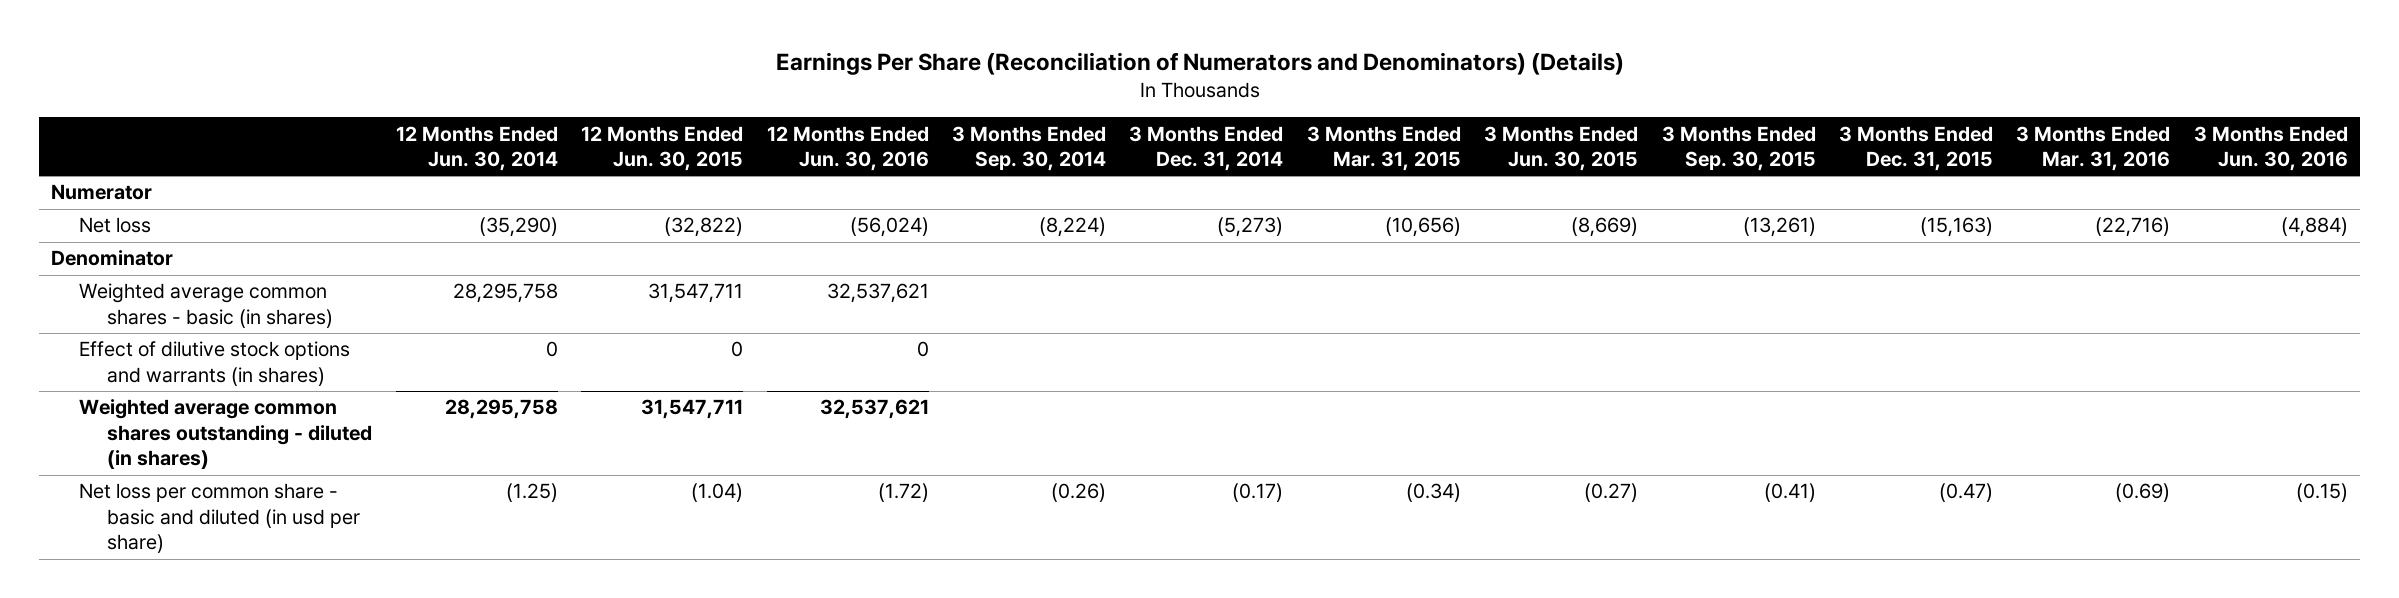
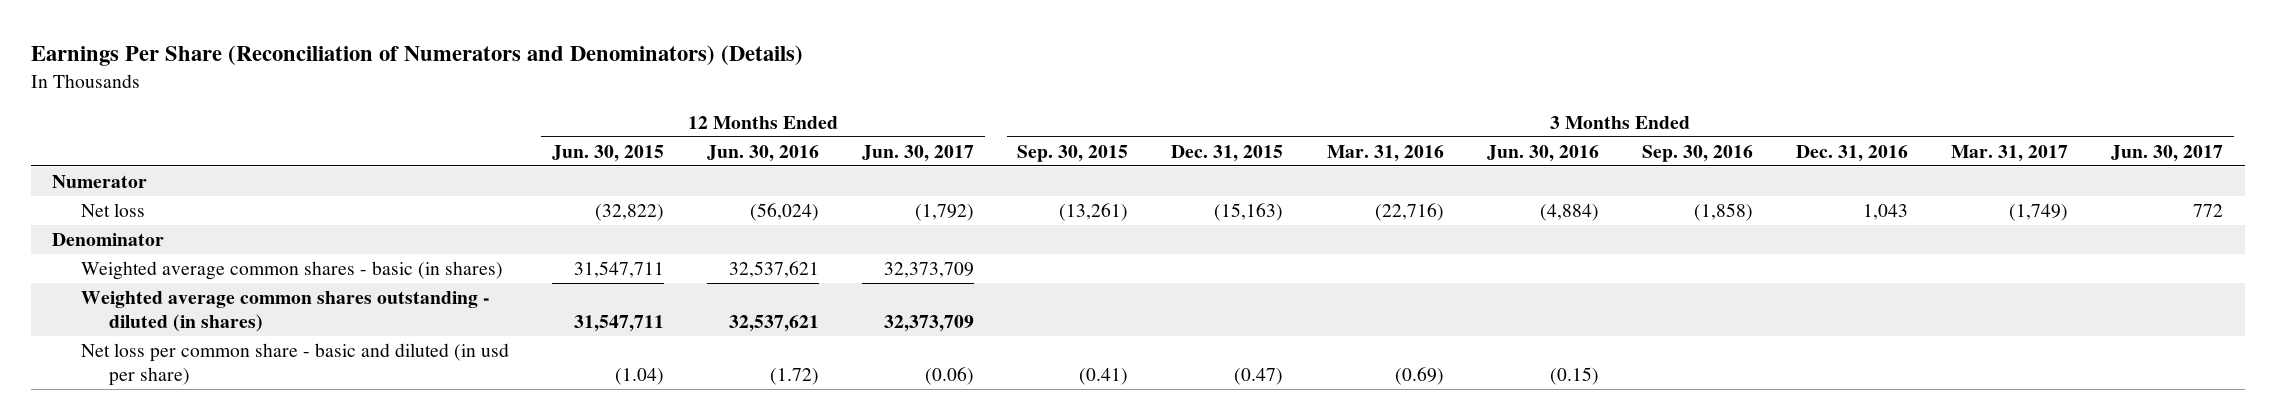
- | 12 Months Ended Jun. 30, 2014 | 12 Months Ended Jun. 30, 2015 | 12 Months Ended Jun. 30, 2016 | 3 Months Ended Sep. 30, 2014 | 3 Months Ended Dec. 31, 2014 | 3 Months Ended Mar. 31, 2015 | 3 Months Ended Jun. 30, 2015 | 3 Months Ended Sep. 30, 2015 | 3 Months Ended Dec. 31, 2015 | 3 Months Ended Mar. 31, 2016 | 3 Months Ended Jun. 30, 2016
+ | 12 Months Ended Jun. 30, 2015 | 12 Months Ended Jun. 30, 2016 | 12 Months Ended Jun. 30, 2017 | 3 Months Ended Sep. 30, 2015 | 3 Months Ended Dec. 31, 2015 | 3 Months Ended Mar. 31, 2016 | 3 Months Ended Jun. 30, 2016 | 3 Months Ended Sep. 30, 2016 | 3 Months Ended Dec. 31, 2016 | 3 Months Ended Mar. 31, 2017 | 3 Months Ended Jun. 30, 2017
- Effect of dilutive stock options and warrants (in shares) | 0 | 0 | 0 | | | | | | | |

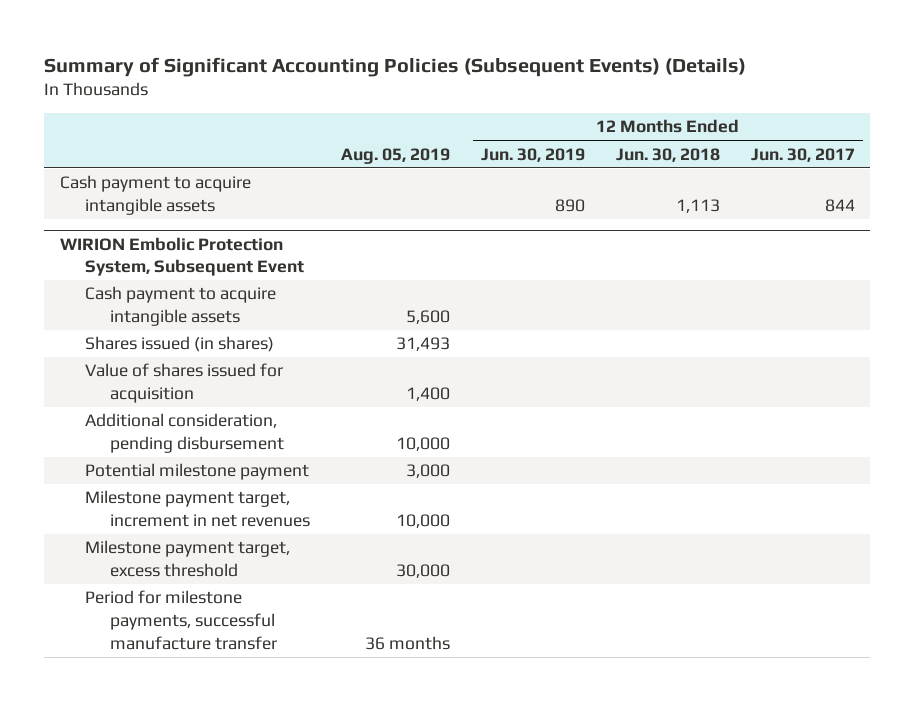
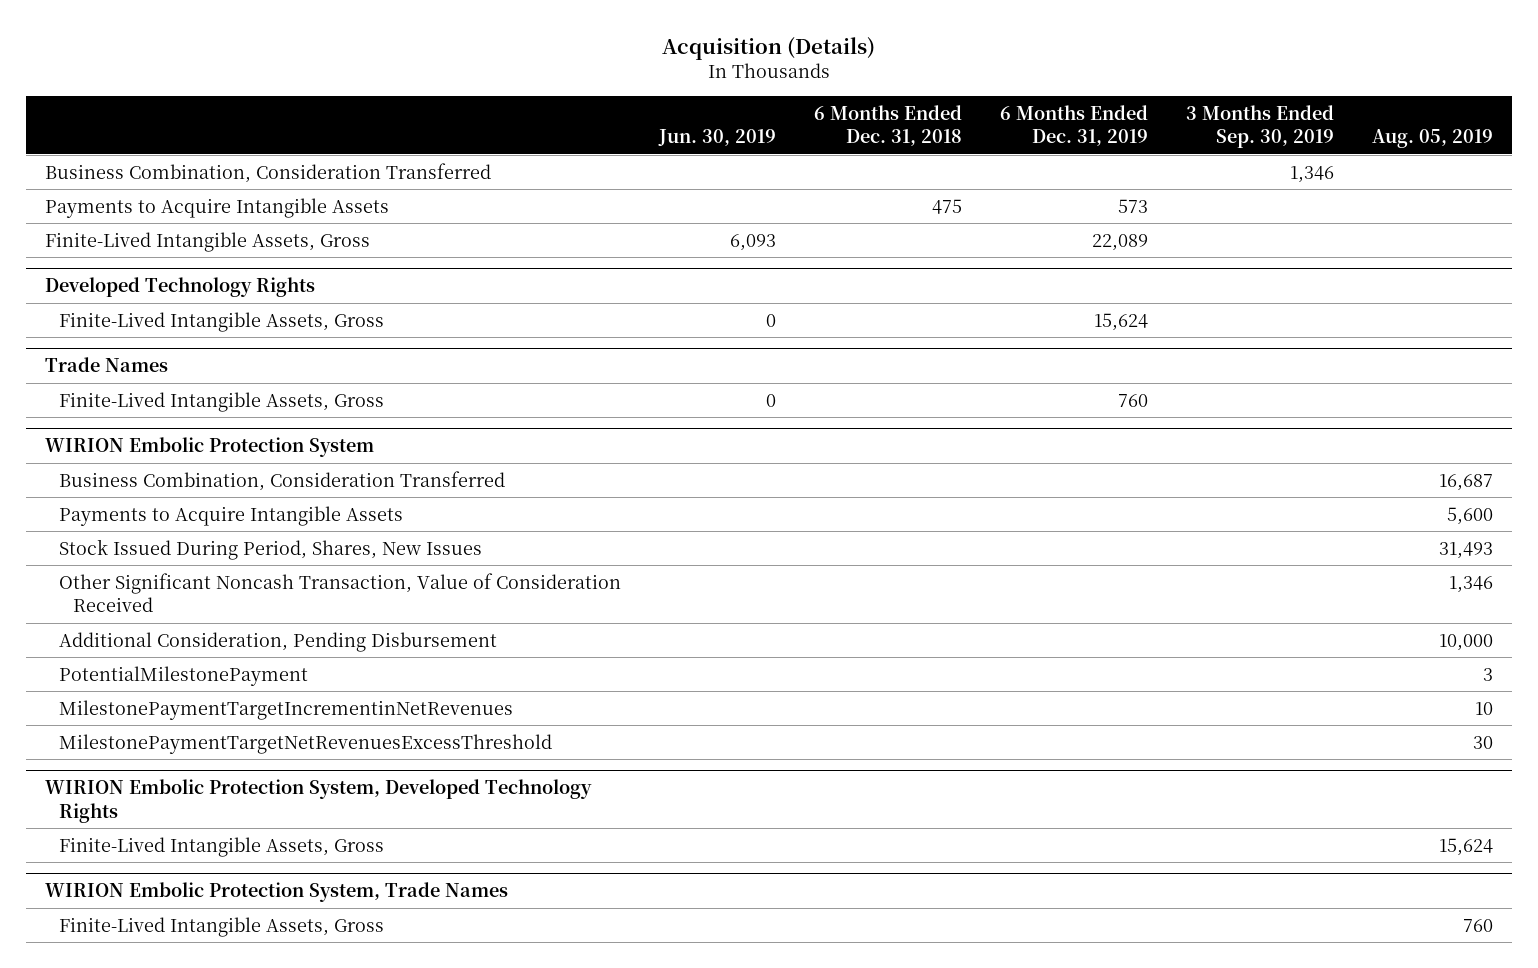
- Summary of Significant Accounting Policies (Subsequent Events) (Details)
+ Acquisition (Details)
- | Aug. 05, 2019 | 12 Months Ended Jun. 30, 2019 | 12 Months Ended Jun. 30, 2018 | 12 Months Ended Jun. 30, 2017
+ | Jun. 30, 2019 | 6 Months Ended Dec. 31, 2018 | 6 Months Ended Dec. 31, 2019 | 3 Months Ended Sep. 30, 2019 | Aug. 05, 2019
- Cash payment to acquire intangible assets | | 890 | 1,113 | 844
- WIRION Embolic Protection System, Subsequent Event
- Cash payment to acquire intangible assets | 5,600 | | |
- Shares issued (in shares) | 31,493 | | |
- Value of shares issued for acquisition | 1,400 | | |
- Additional consideration, pending disbursement | 10,000 | | |
- Potential milestone payment | 3,000 | | |
- Milestone payment target, increment in net revenues | 10,000 | | |
- Milestone payment target, excess threshold | 30,000 | | |
- Period for milestone payments, successful manufacture transfer | 36 months | | |
+ Business Combination, Consideration Transferred | | | | 1,346 |
+ Payments to Acquire Intangible Assets | | 475 | 573 | |
+ Finite-Lived Intangible Assets, Gross | 6,093 | | 22,089 | |
+ Developed Technology Rights
+ Finite-Lived Intangible Assets, Gross | 0 | | 15,624 | |
+ Trade Names
+ Finite-Lived Intangible Assets, Gross | 0 | | 760 | |
+ WIRION Embolic Protection System
+ Business Combination, Consideration Transferred | | | | | 16,687
+ Payments to Acquire Intangible Assets | | | | | 5,600
+ Stock Issued During Period, Shares, New Issues | | | | | 31,493
+ Other Significant Noncash Transaction, Value of Consideration Received | | | | | 1,346
+ Additional Consideration, Pending Disbursement | | | | | 10,000
+ PotentialMilestonePayment | | | | | 3
+ MilestonePaymentTargetIncrementinNetRevenues | | | | | 10
+ MilestonePaymentTargetNetRevenuesExcessThreshold | | | | | 30
+ WIRION Embolic Protection System, Developed Technology Rights
+ Finite-Lived Intangible Assets, Gross | | | | | 15,624
+ WIRION Embolic Protection System, Trade Names
+ Finite-Lived Intangible Assets, Gross | | | | | 760

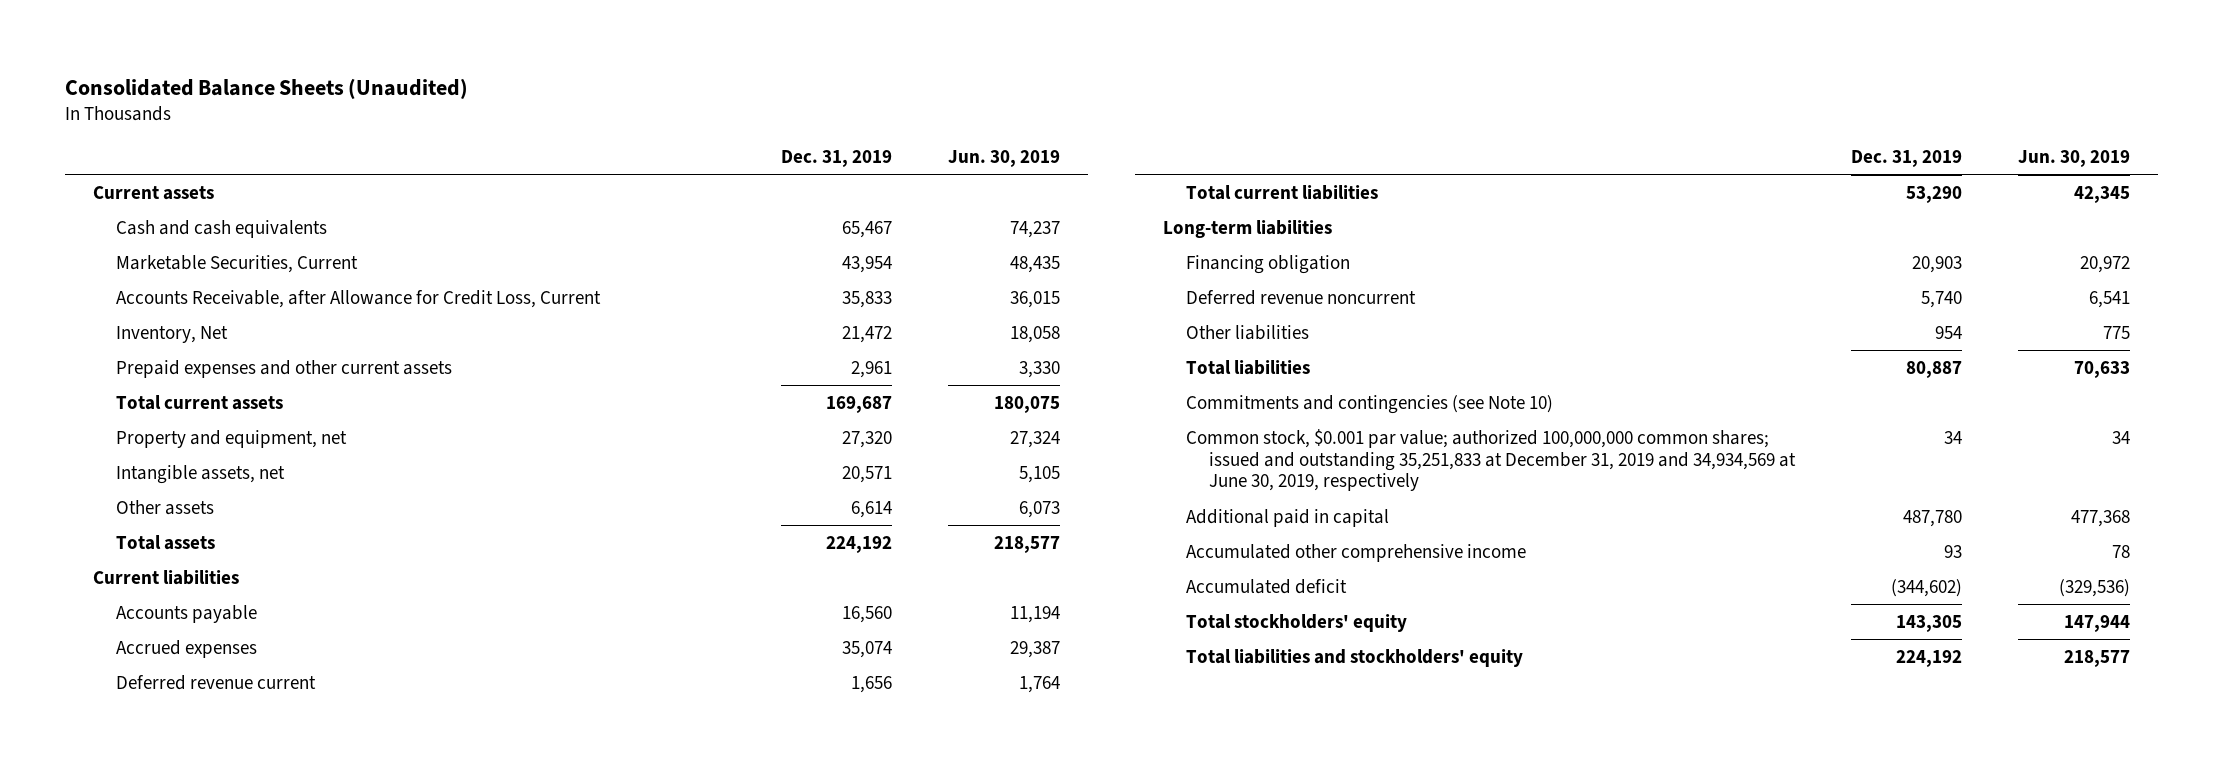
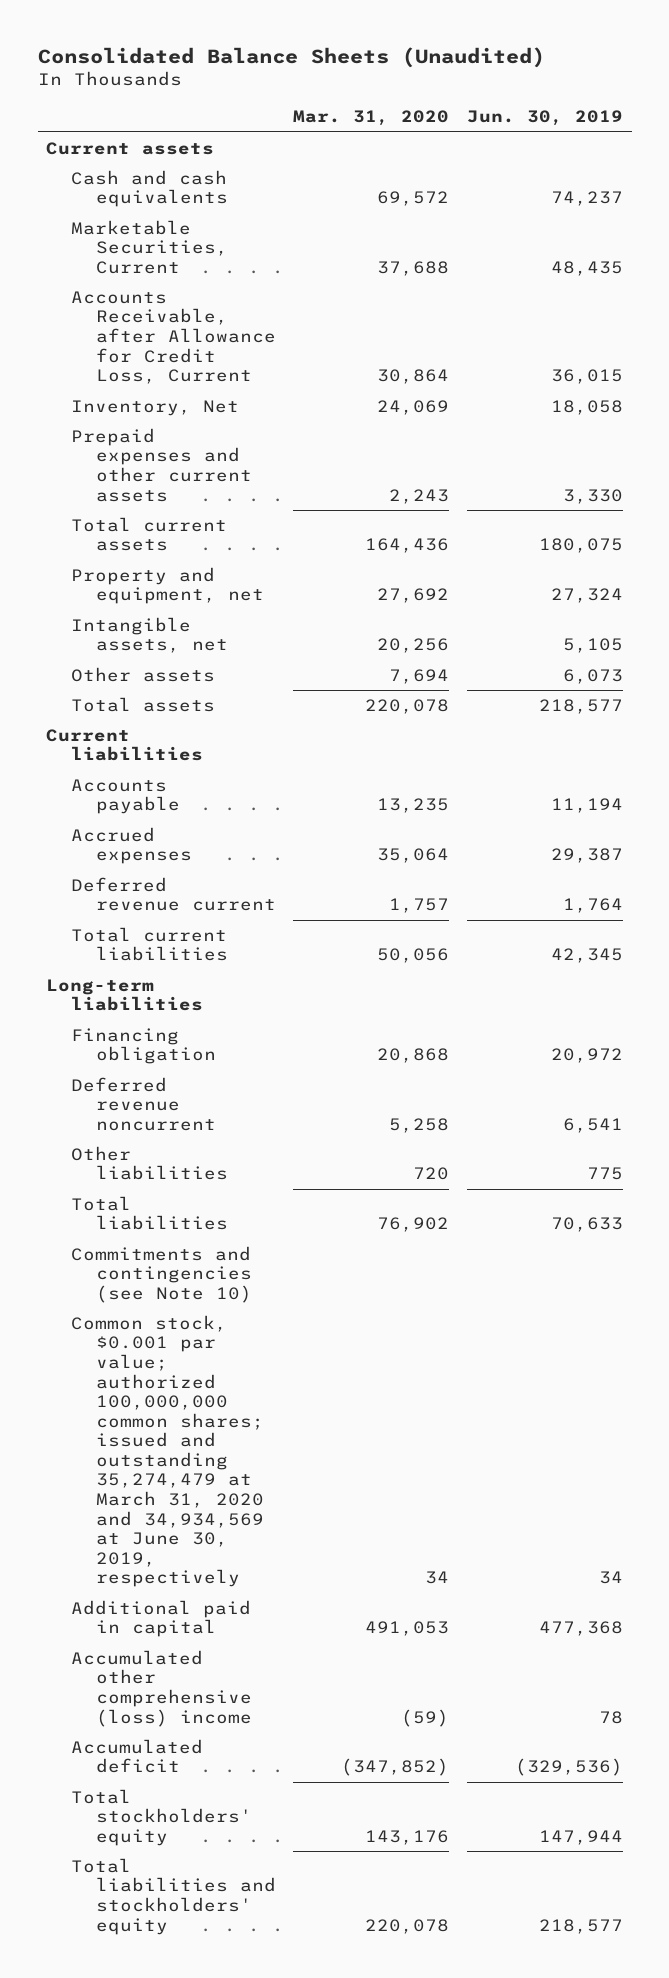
- | Dec. 31, 2019 | Jun. 30, 2019
+ | Mar. 31, 2020 | Jun. 30, 2019
- Common stock, $0.001 par value; authorized 100,000,000 common shares; issued and outstanding 35,251,833 at December 31, 2019 and 34,934,569 at June 30, 2019, respectively | 34 | 34
+ Common stock, $0.001 par value; authorized 100,000,000 common shares; issued and outstanding 35,274,479 at March 31, 2020 and 34,934,569 at June 30, 2019, respectively | 34 | 34
- Accumulated other comprehensive income | 93 | 78
+ Accumulated other comprehensive (loss) income | (59) | 78

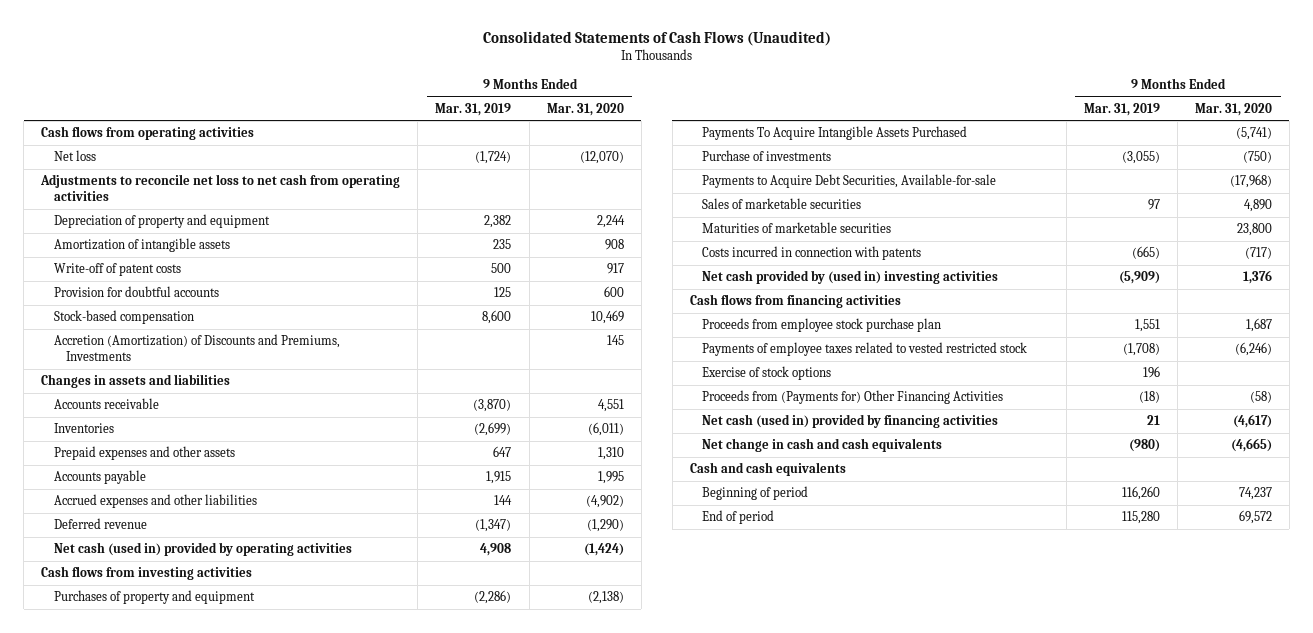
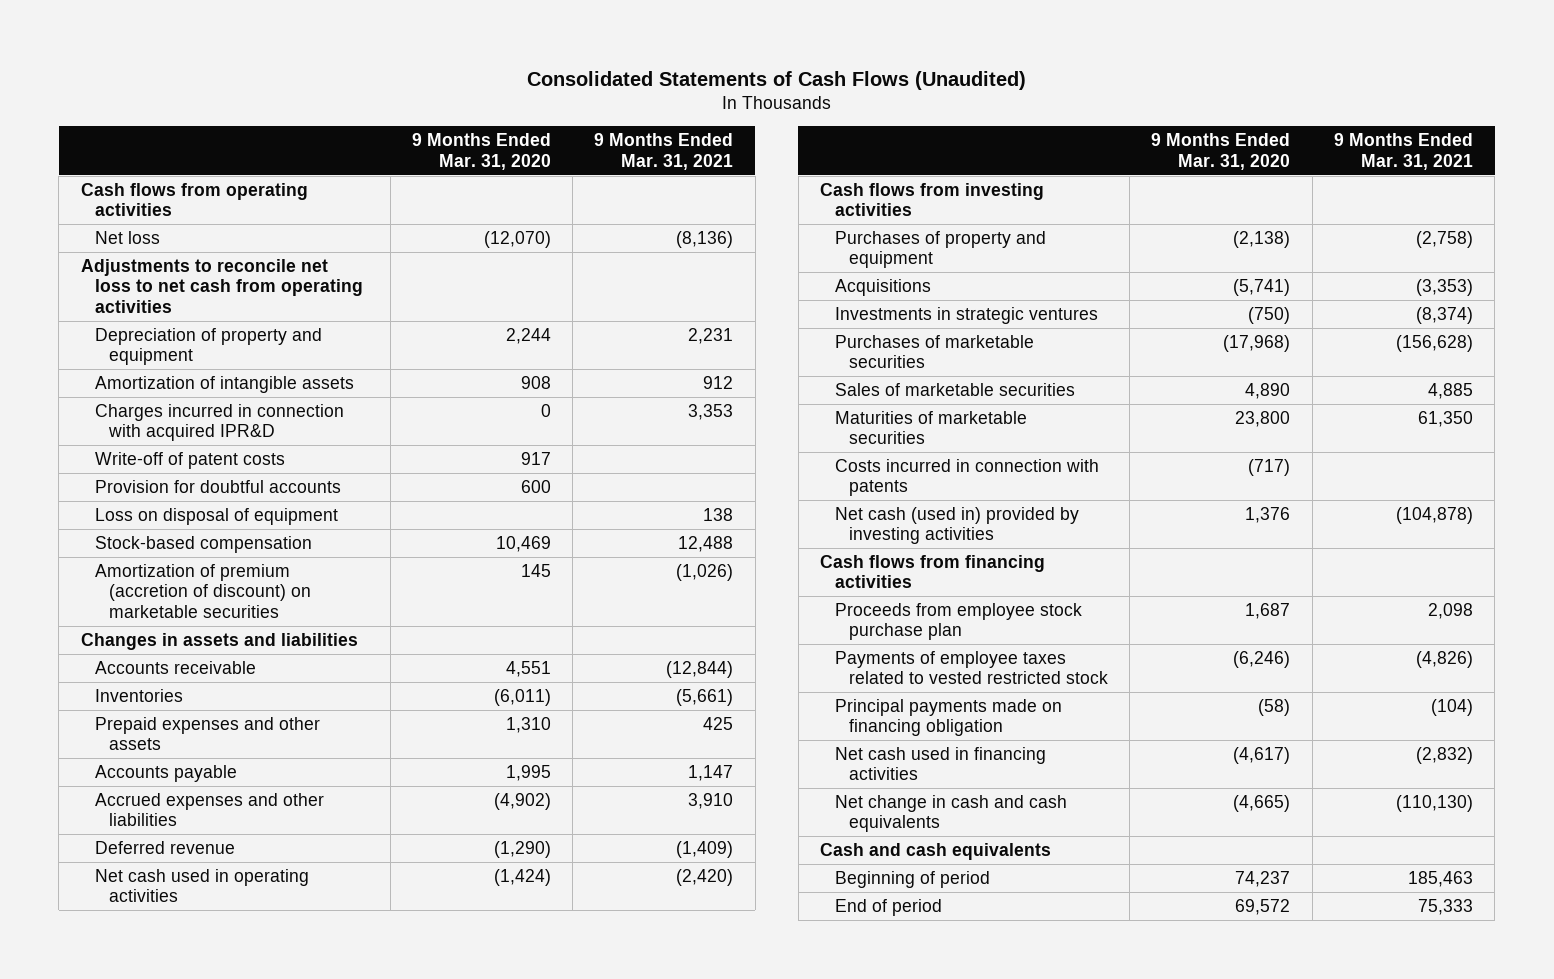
- | 9 Months Ended Mar. 31, 2019 | 9 Months Ended Mar. 31, 2020
+ | 9 Months Ended Mar. 31, 2020 | 9 Months Ended Mar. 31, 2021
+ Charges incurred in connection with acquired IPR&D | 0 | 3,353
+ Loss on disposal of equipment | | 138
- Accretion (Amortization) of Discounts and Premiums, Investments | | 145
+ Amortization of premium (accretion of discount) on marketable securities | 145 | (1,026)
- Net cash (used in) provided by operating activities | 4,908 | (1,424)
+ Net cash used in operating activities | (1,424) | (2,420)
- Payments To Acquire Intangible Assets Purchased | | (5,741)
- Purchase of investments | (3,055) | (750)
- Payments to Acquire Debt Securities, Available-for-sale | | (17,968)
+ Acquisitions | (5,741) | (3,353)
+ Investments in strategic ventures | (750) | (8,374)
+ Purchases of marketable securities | (17,968) | (156,628)
- Net cash provided by (used in) investing activities | (5,909) | 1,376
+ Net cash (used in) provided by investing activities | 1,376 | (104,878)
- Exercise of stock options | 196 |
- Proceeds from (Payments for) Other Financing Activities | (18) | (58)
- Net cash (used in) provided by financing activities | 21 | (4,617)
+ Principal payments made on financing obligation | (58) | (104)
+ Net cash used in financing activities | (4,617) | (2,832)

